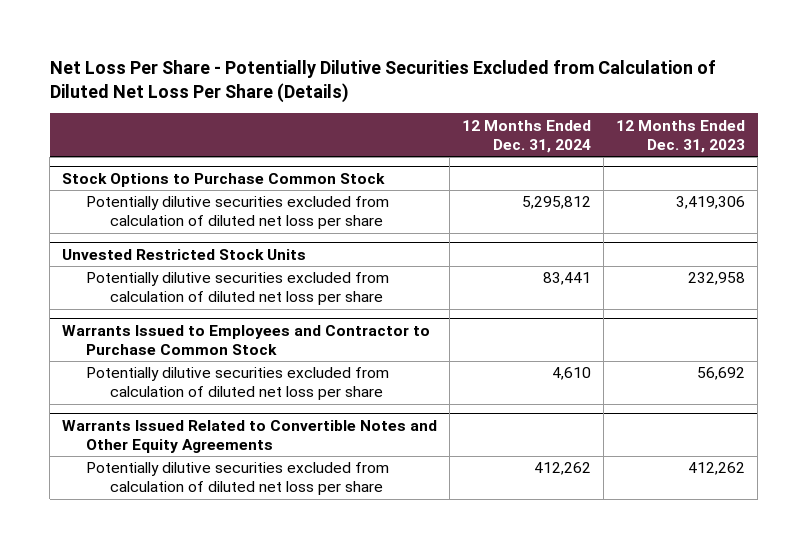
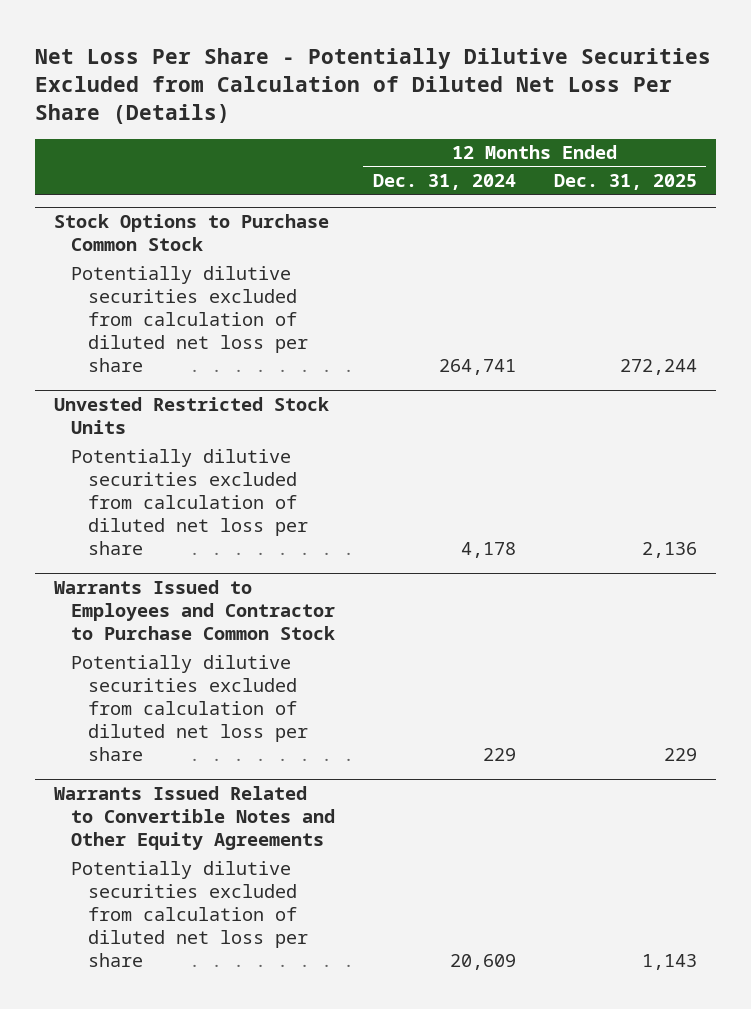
- | 12 Months Ended Dec. 31, 2024 | 12 Months Ended Dec. 31, 2023
+ | 12 Months Ended Dec. 31, 2024 | 12 Months Ended Dec. 31, 2025
@ Stock Options to Purchase Common Stock
- Potentially dilutive securities excluded from calculation of diluted net loss per share | 5,295,812 | 3,419,306
+ Potentially dilutive securities excluded from calculation of diluted net loss per share | 264,741 | 272,244
@ Unvested Restricted Stock Units
- Potentially dilutive securities excluded from calculation of diluted net loss per share | 83,441 | 232,958
+ Potentially dilutive securities excluded from calculation of diluted net loss per share | 4,178 | 2,136
@ Warrants Issued to Employees and Contractor to Purchase Common Stock
- Potentially dilutive securities excluded from calculation of diluted net loss per share | 4,610 | 56,692
+ Potentially dilutive securities excluded from calculation of diluted net loss per share | 229 | 229
@ Warrants Issued Related to Convertible Notes and Other Equity Agreements
- Potentially dilutive securities excluded from calculation of diluted net loss per share | 412,262 | 412,262
+ Potentially dilutive securities excluded from calculation of diluted net loss per share | 20,609 | 1,143

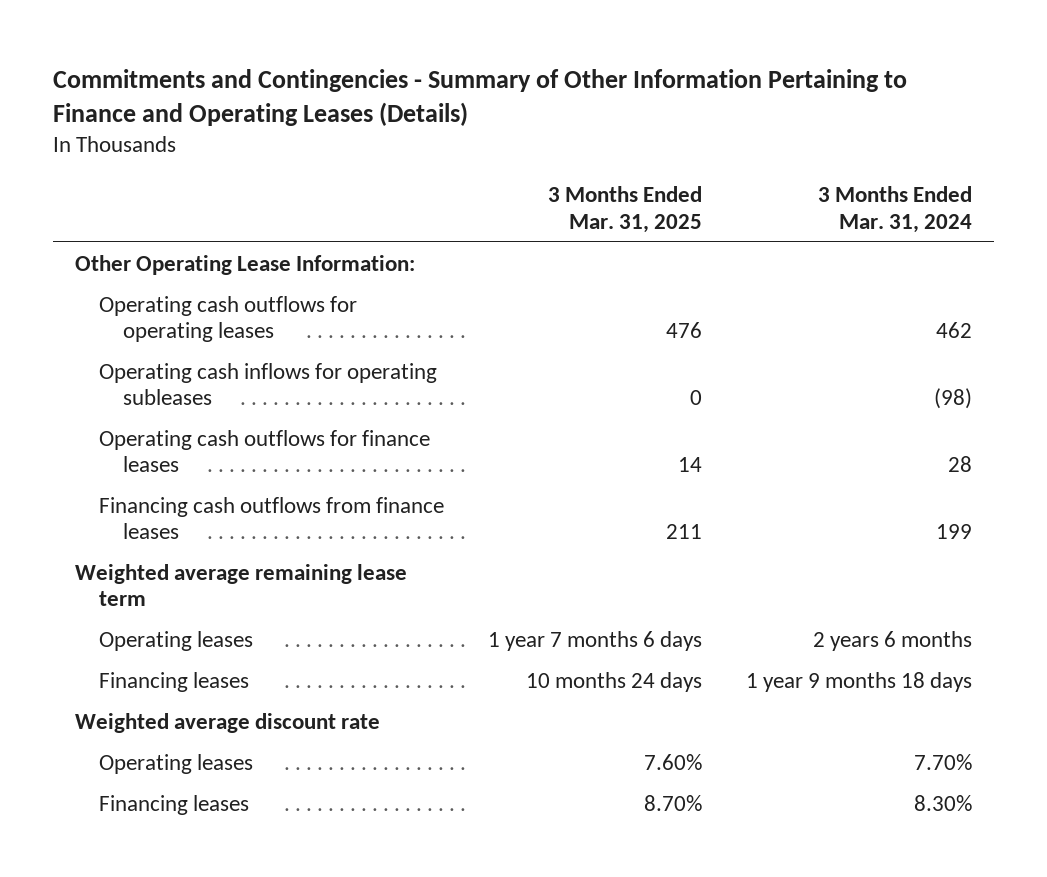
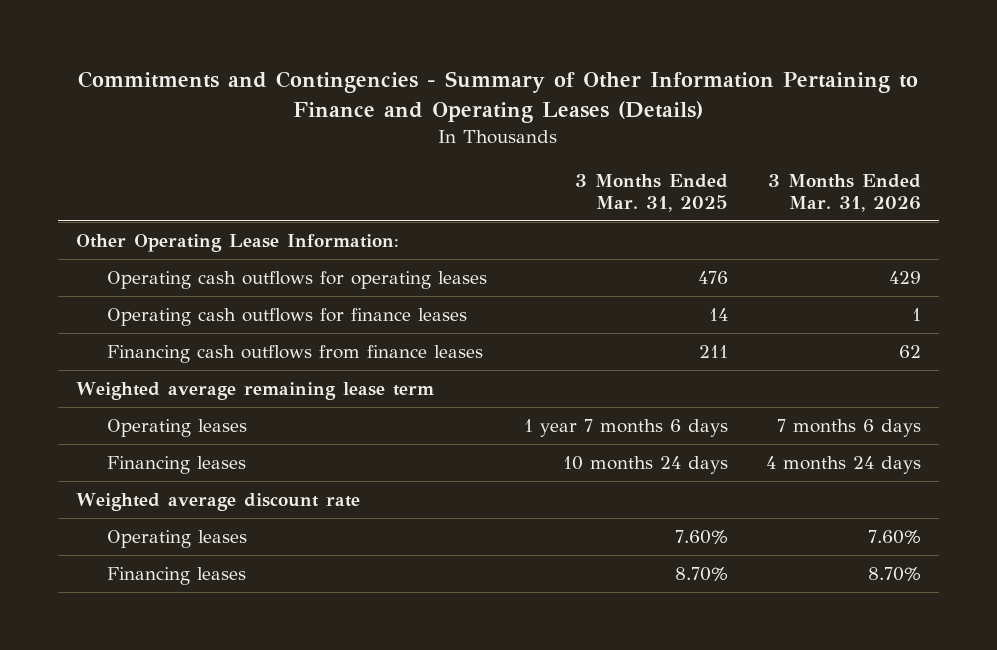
- | 3 Months Ended Mar. 31, 2025 | 3 Months Ended Mar. 31, 2024
+ | 3 Months Ended Mar. 31, 2025 | 3 Months Ended Mar. 31, 2026
- Operating cash inflows for operating subleases | 0 | (98)

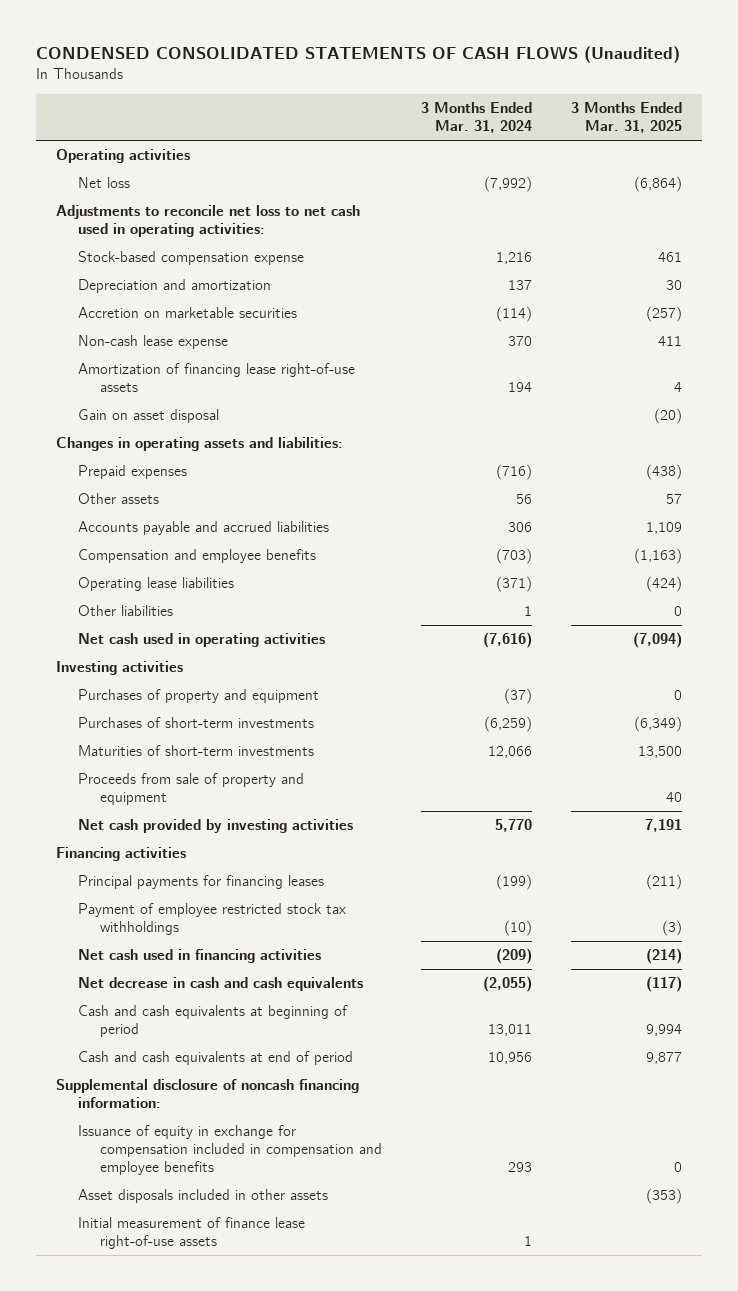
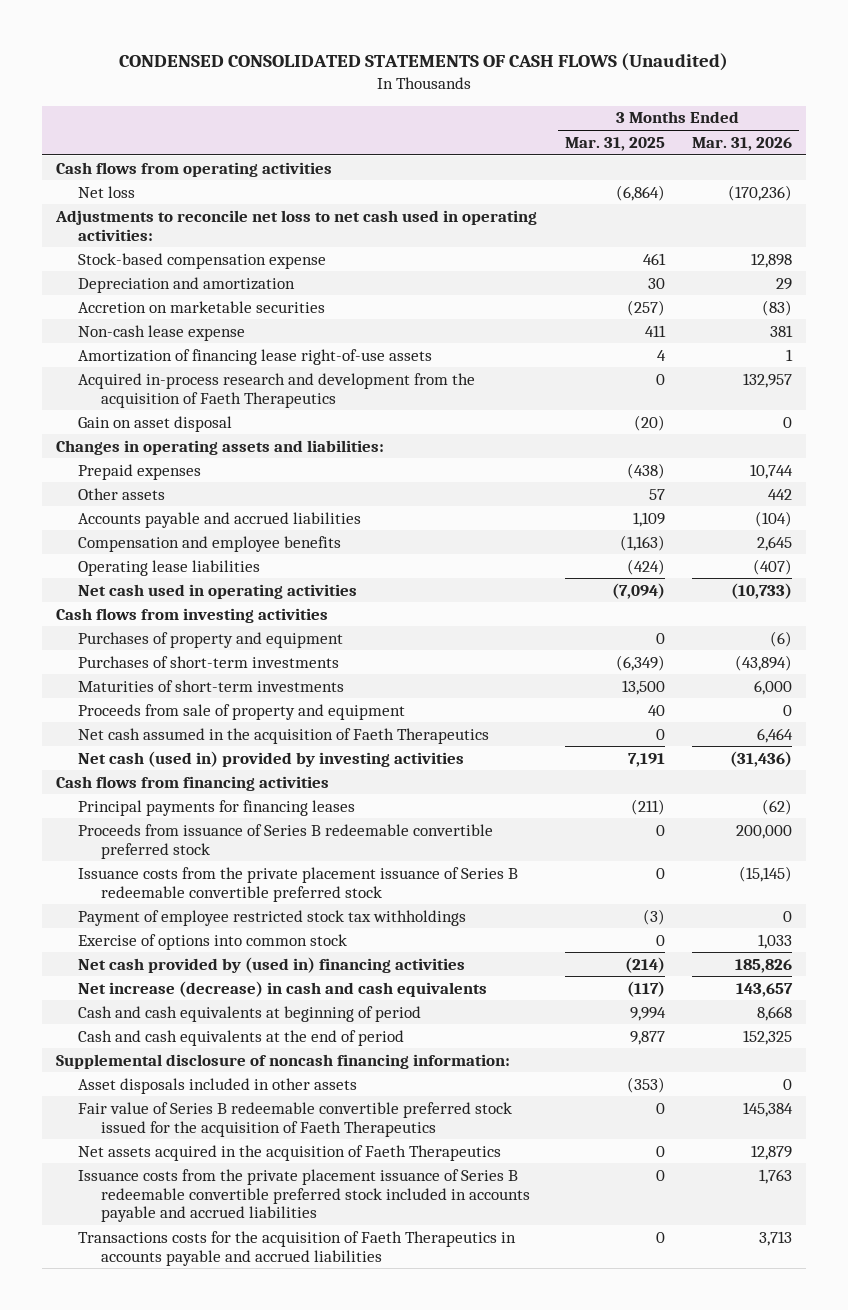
- | 3 Months Ended Mar. 31, 2024 | 3 Months Ended Mar. 31, 2025
+ | 3 Months Ended Mar. 31, 2025 | 3 Months Ended Mar. 31, 2026
- Operating activities
+ Cash flows from operating activities
+ Acquired in-process research and development from the acquisition of Faeth Therapeutics | 0 | 132,957
- Other liabilities | 1 | 0
- Investing activities
+ Cash flows from investing activities
- Net cash provided by investing activities | 5,770 | 7,191
- Financing activities
+ Net cash assumed in the acquisition of Faeth Therapeutics | 0 | 6,464
+ Net cash (used in) provided by investing activities | 7,191 | (31,436)
+ Cash flows from financing activities
+ Proceeds from issuance of Series B redeemable convertible preferred stock | 0 | 200,000
+ Issuance costs from the private placement issuance of Series B redeemable convertible preferred stock | 0 | (15,145)
- Net cash used in financing activities | (209) | (214)
- Net decrease in cash and cash equivalents | (2,055) | (117)
+ Exercise of options into common stock | 0 | 1,033
+ Net cash provided by (used in) financing activities | (214) | 185,826
+ Net increase (decrease) in cash and cash equivalents | (117) | 143,657
- Cash and cash equivalents at end of period | 10,956 | 9,877
+ Cash and cash equivalents at the end of period | 9,877 | 152,325
- Issuance of equity in exchange for compensation included in compensation and employee benefits | 293 | 0
- Initial measurement of finance lease right-of-use assets | 1 |
+ Fair value of Series B redeemable convertible preferred stock issued for the acquisition of Faeth Therapeutics | 0 | 145,384
+ Net assets acquired in the acquisition of Faeth Therapeutics | 0 | 12,879
+ Issuance costs from the private placement issuance of Series B redeemable convertible preferred stock included in accounts payable and accrued liabilities | 0 | 1,763
+ Transactions costs for the acquisition of Faeth Therapeutics in accounts payable and accrued liabilities | 0 | 3,713

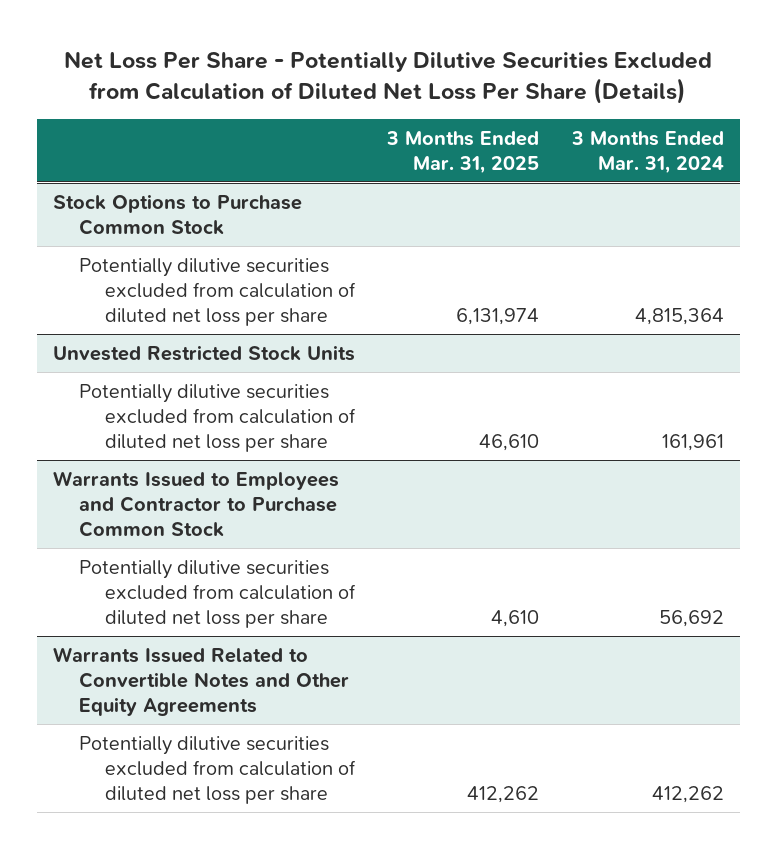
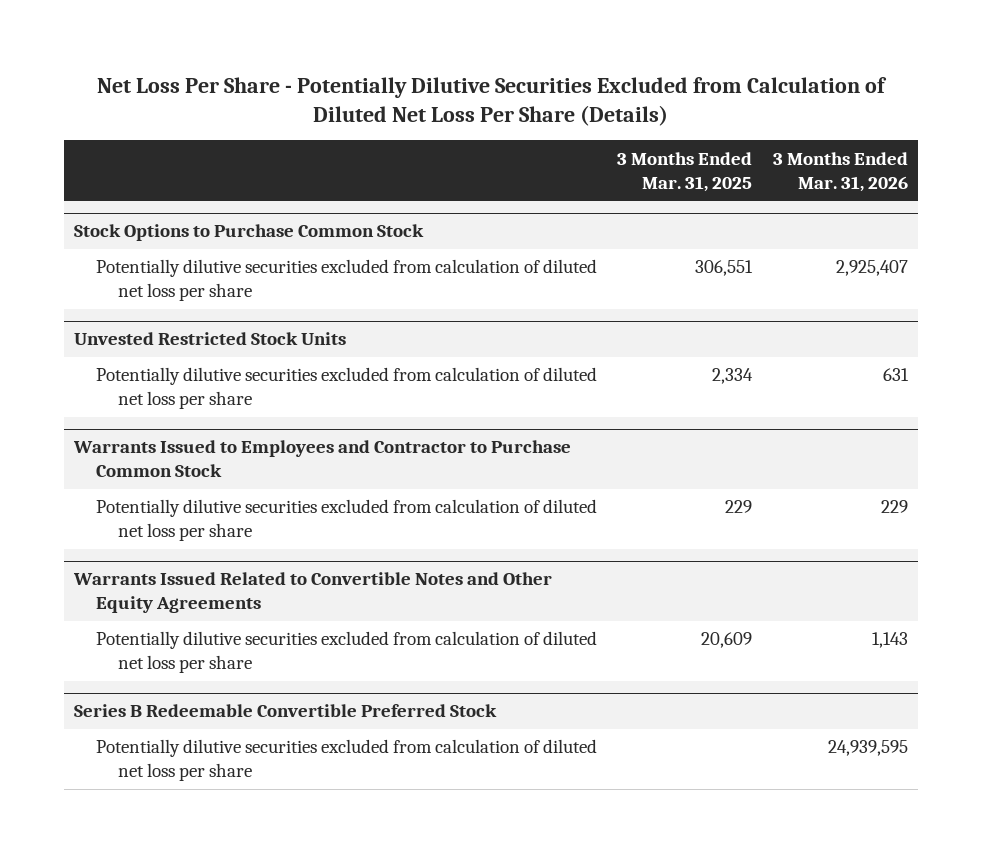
- | 3 Months Ended Mar. 31, 2025 | 3 Months Ended Mar. 31, 2024
+ | 3 Months Ended Mar. 31, 2025 | 3 Months Ended Mar. 31, 2026
@ Stock Options to Purchase Common Stock
- Potentially dilutive securities excluded from calculation of diluted net loss per share | 6,131,974 | 4,815,364
+ Potentially dilutive securities excluded from calculation of diluted net loss per share | 306,551 | 2,925,407
@ Unvested Restricted Stock Units
- Potentially dilutive securities excluded from calculation of diluted net loss per share | 46,610 | 161,961
+ Potentially dilutive securities excluded from calculation of diluted net loss per share | 2,334 | 631
@ Warrants Issued to Employees and Contractor to Purchase Common Stock
- Potentially dilutive securities excluded from calculation of diluted net loss per share | 4,610 | 56,692
+ Potentially dilutive securities excluded from calculation of diluted net loss per share | 229 | 229
@ Warrants Issued Related to Convertible Notes and Other Equity Agreements
- Potentially dilutive securities excluded from calculation of diluted net loss per share | 412,262 | 412,262
+ Potentially dilutive securities excluded from calculation of diluted net loss per share | 20,609 | 1,143
+ Series B Redeemable Convertible Preferred Stock
+ Potentially dilutive securities excluded from calculation of diluted net loss per share | | 24,939,595

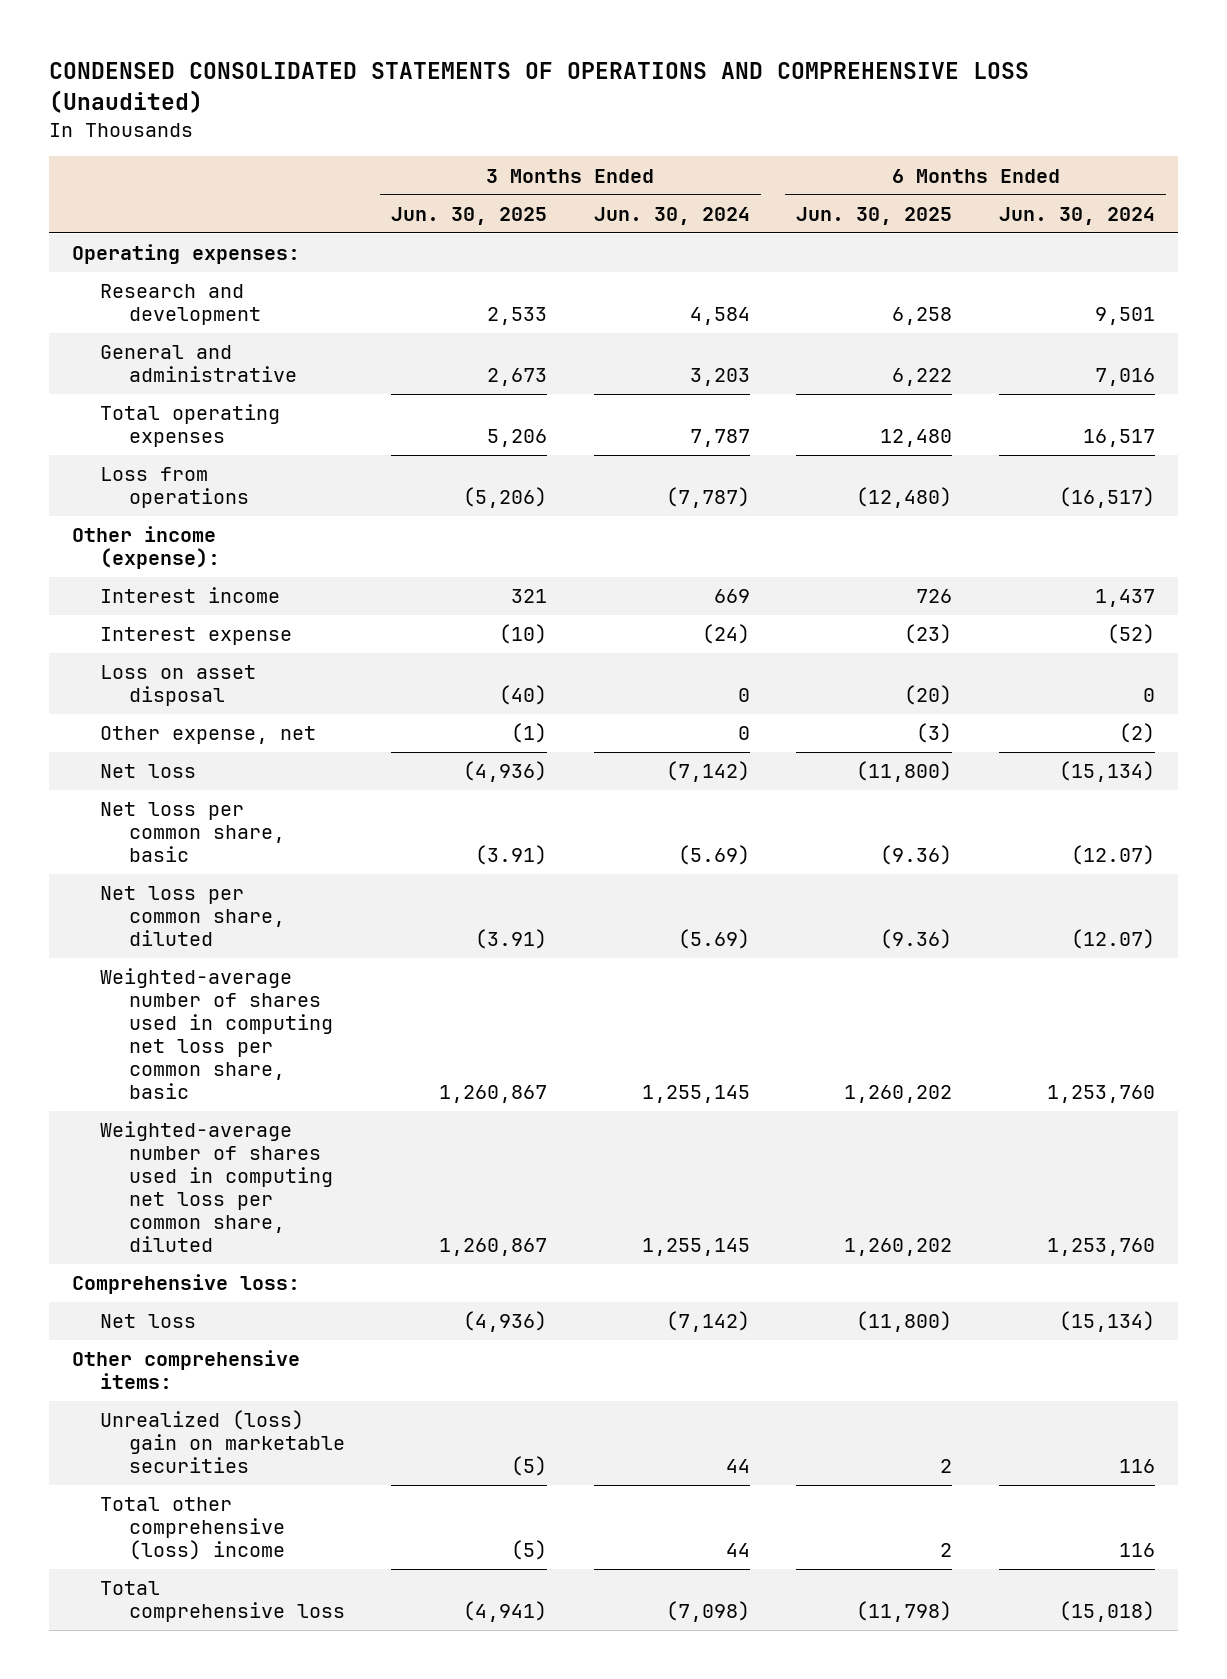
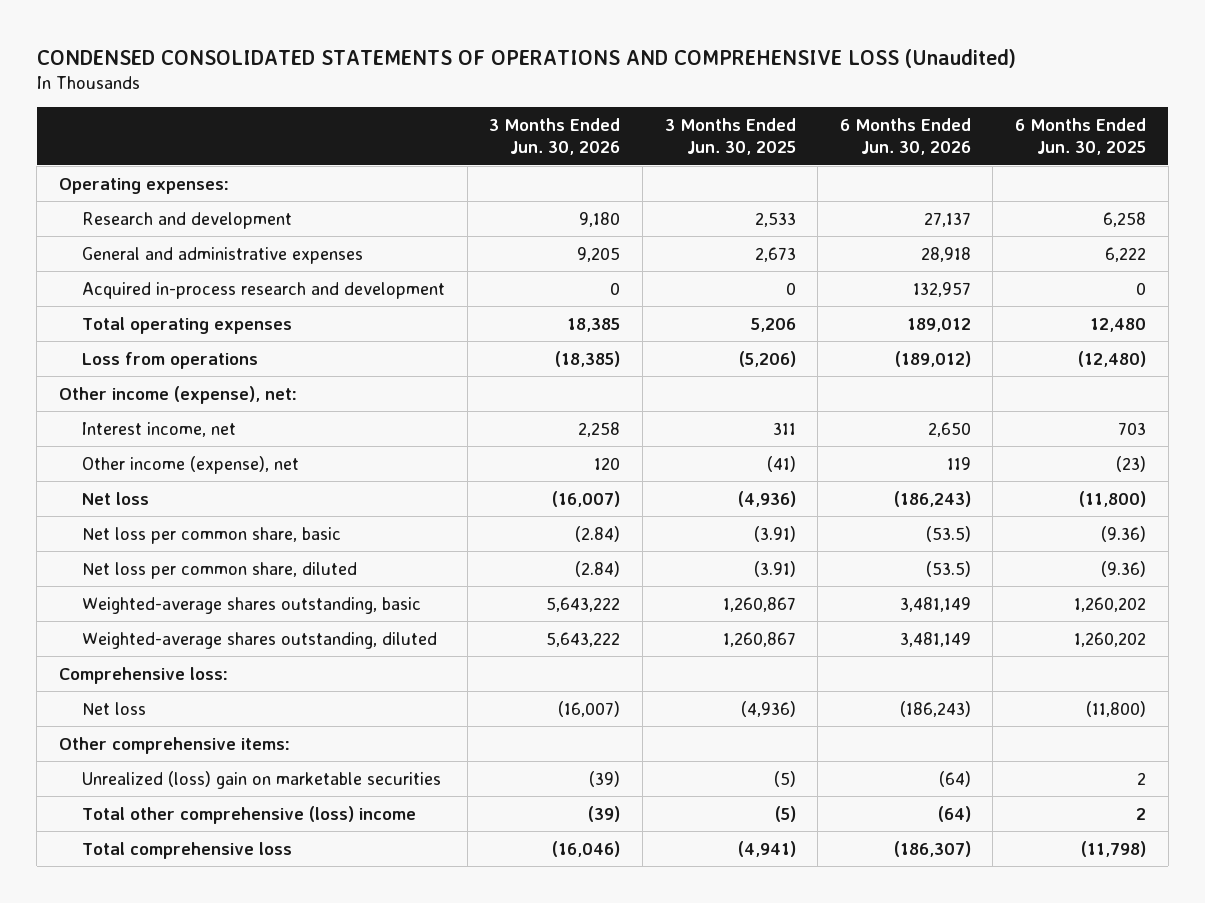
- | 3 Months Ended Jun. 30, 2025 | 3 Months Ended Jun. 30, 2024 | 6 Months Ended Jun. 30, 2025 | 6 Months Ended Jun. 30, 2024
+ | 3 Months Ended Jun. 30, 2026 | 3 Months Ended Jun. 30, 2025 | 6 Months Ended Jun. 30, 2026 | 6 Months Ended Jun. 30, 2025
- General and administrative | 2,673 | 3,203 | 6,222 | 7,016
+ General and administrative expenses | 9,205 | 2,673 | 28,918 | 6,222
+ Acquired in-process research and development | 0 | 0 | 132,957 | 0
- Other income (expense):
- Interest income | 321 | 669 | 726 | 1,437
- Interest expense | (10) | (24) | (23) | (52)
- Loss on asset disposal | (40) | 0 | (20) | 0
- Other expense, net | (1) | 0 | (3) | (2)
+ Other income (expense), net:
+ Interest income, net | 2,258 | 311 | 2,650 | 703
+ Other income (expense), net | 120 | (41) | 119 | (23)
- Weighted-average number of shares used in computing net loss per common share, basic | 1,260,867 | 1,255,145 | 1,260,202 | 1,253,760
- Weighted-average number of shares used in computing net loss per common share, diluted | 1,260,867 | 1,255,145 | 1,260,202 | 1,253,760
+ Weighted-average shares outstanding, basic | 5,643,222 | 1,260,867 | 3,481,149 | 1,260,202
+ Weighted-average shares outstanding, diluted | 5,643,222 | 1,260,867 | 3,481,149 | 1,260,202

